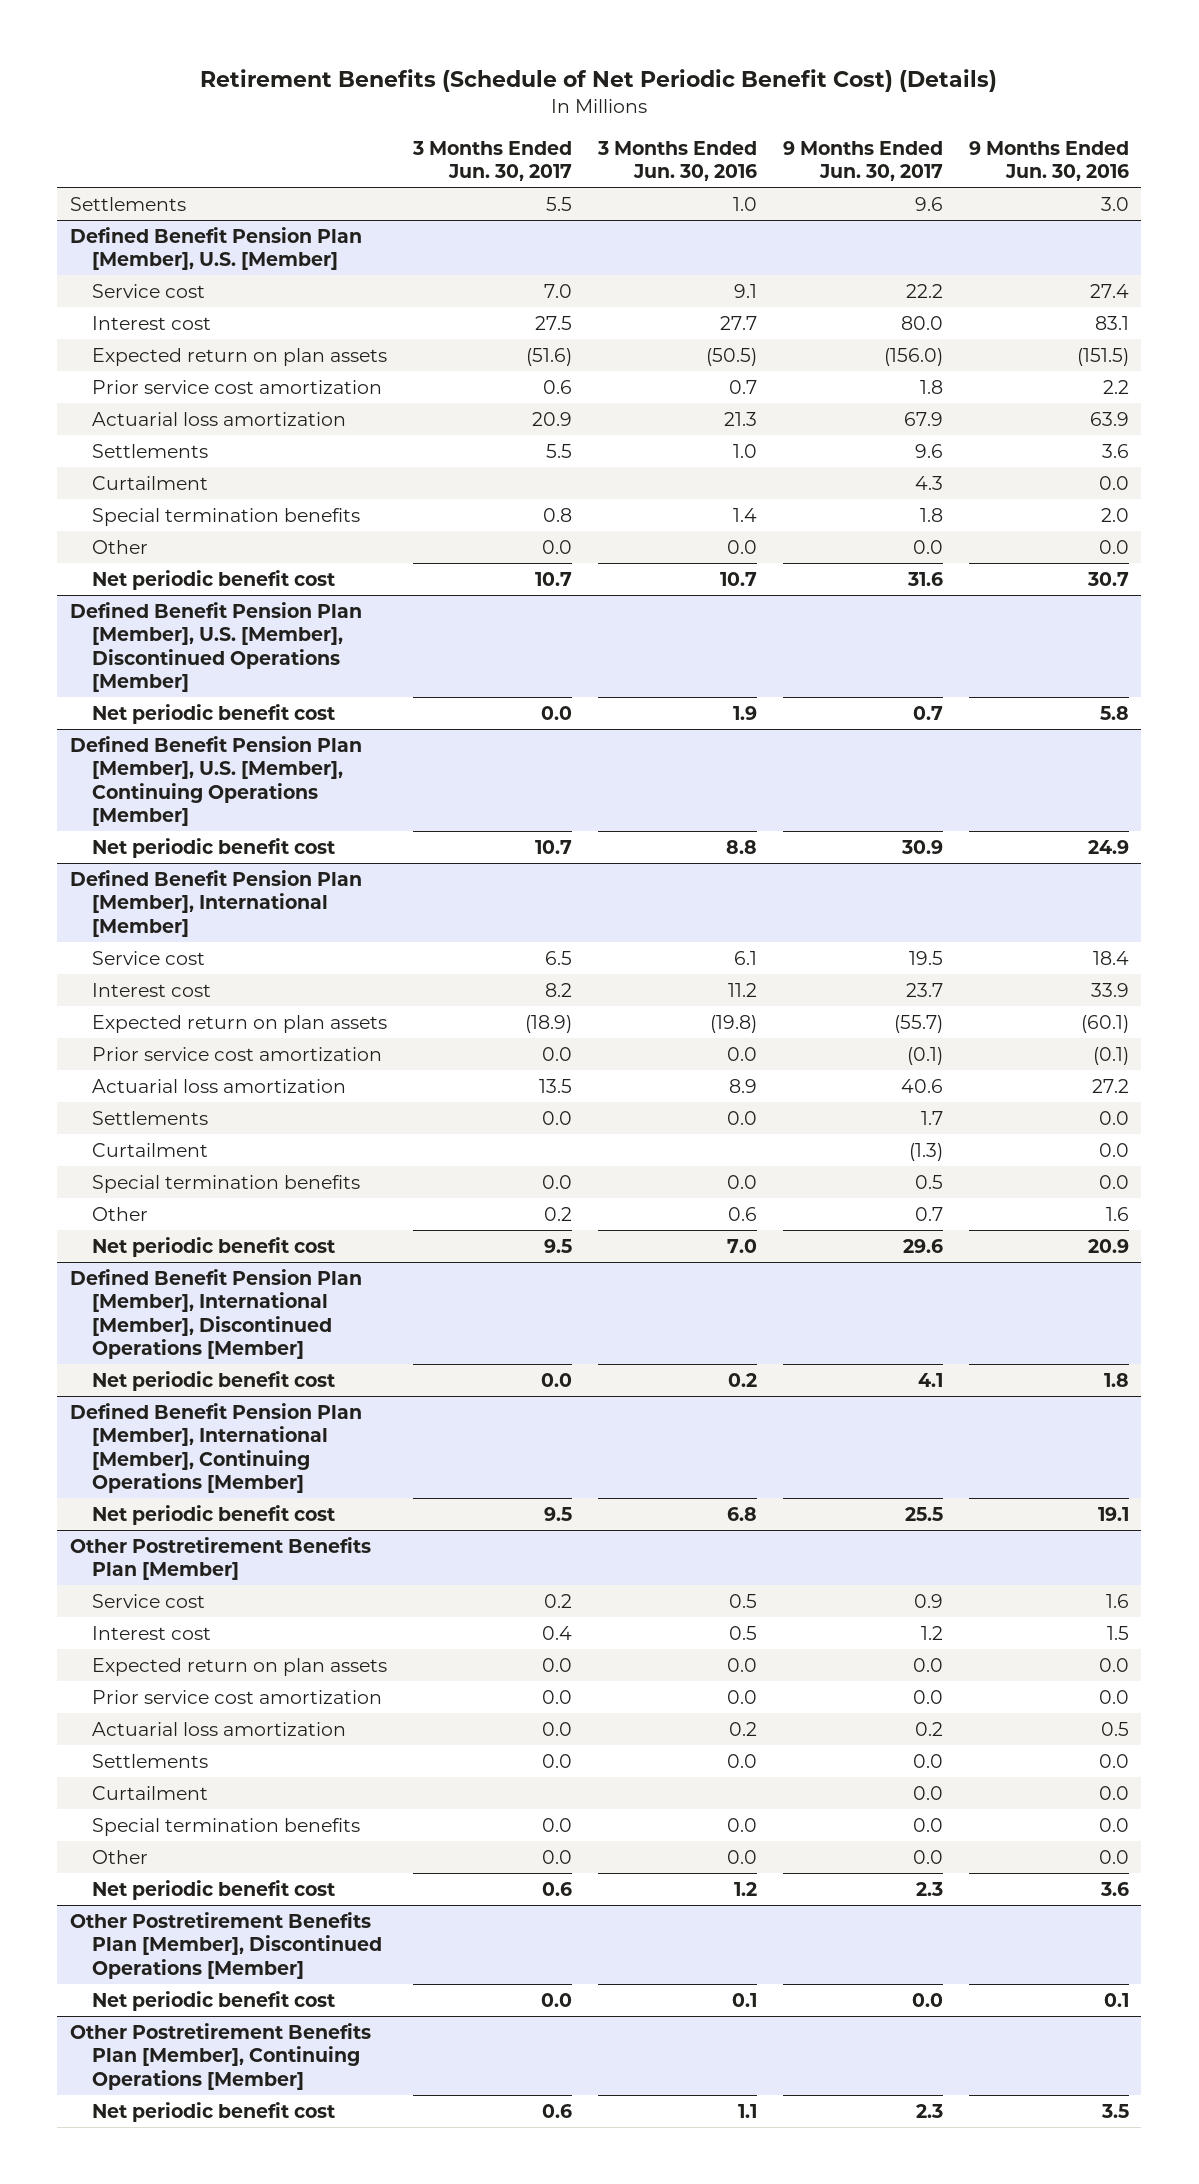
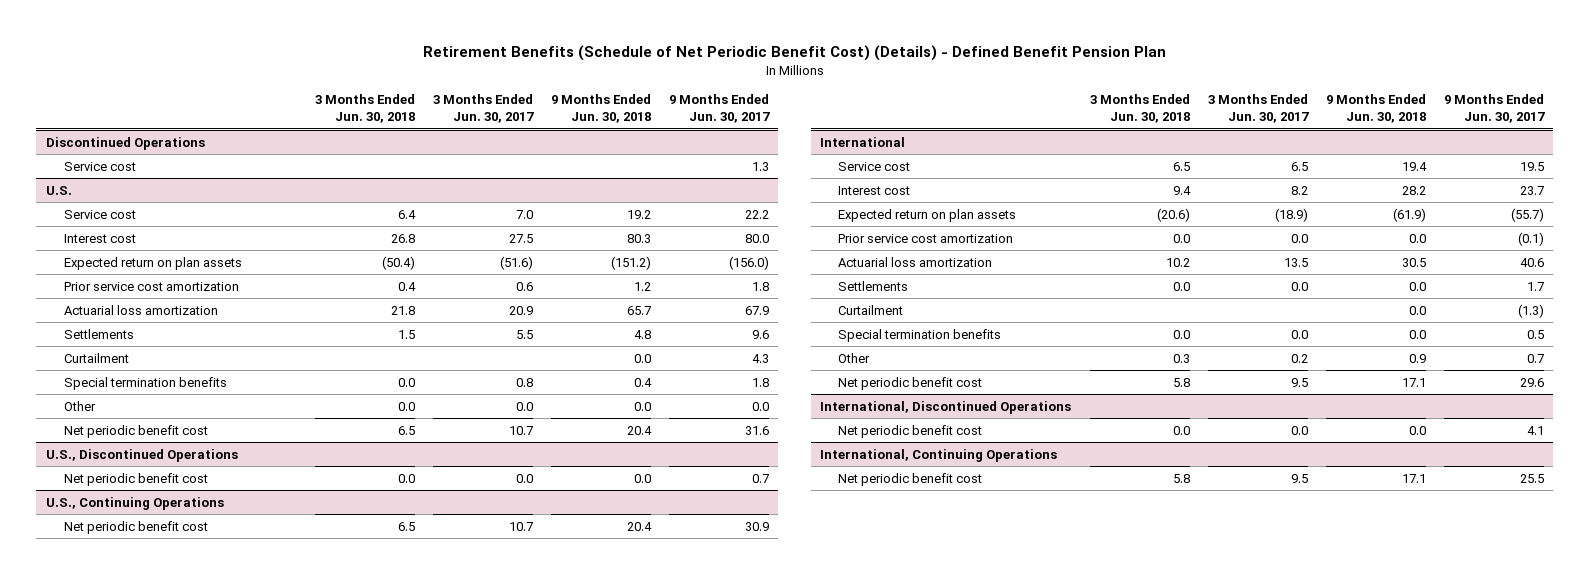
- Retirement Benefits (Schedule of Net Periodic Benefit Cost) (Details)
+ Retirement Benefits (Schedule of Net Periodic Benefit Cost) (Details) - Defined Benefit Pension Plan
- | 3 Months Ended Jun. 30, 2017 | 3 Months Ended Jun. 30, 2016 | 9 Months Ended Jun. 30, 2017 | 9 Months Ended Jun. 30, 2016
+ | 3 Months Ended Jun. 30, 2018 | 3 Months Ended Jun. 30, 2017 | 9 Months Ended Jun. 30, 2018 | 9 Months Ended Jun. 30, 2017
- Settlements | 5.5 | 1.0 | 9.6 | 3.0
- Defined Benefit Pension Plan [Member], U.S. [Member]
+ Discontinued Operations
+ Service cost | | | | 1.3
+ U.S.
- Defined Benefit Pension Plan [Member], U.S. [Member], Discontinued Operations [Member]
+ U.S., Discontinued Operations
- Defined Benefit Pension Plan [Member], U.S. [Member], Continuing Operations [Member]
+ U.S., Continuing Operations
- Defined Benefit Pension Plan [Member], International [Member]
+ International
- Defined Benefit Pension Plan [Member], International [Member], Discontinued Operations [Member]
+ International, Discontinued Operations
- Defined Benefit Pension Plan [Member], International [Member], Continuing Operations [Member]
+ International, Continuing Operations
- Other Postretirement Benefits Plan [Member]
- Service cost | 0.2 | 0.5 | 0.9 | 1.6
- Interest cost | 0.4 | 0.5 | 1.2 | 1.5
- Expected return on plan assets | 0.0 | 0.0 | 0.0 | 0.0
- Prior service cost amortization | 0.0 | 0.0 | 0.0 | 0.0
- Actuarial loss amortization | 0.0 | 0.2 | 0.2 | 0.5
- Settlements | 0.0 | 0.0 | 0.0 | 0.0
- Curtailment | | | 0.0 | 0.0
- Special termination benefits | 0.0 | 0.0 | 0.0 | 0.0
- Other | 0.0 | 0.0 | 0.0 | 0.0
- Net periodic benefit cost | 0.6 | 1.2 | 2.3 | 3.6
- Other Postretirement Benefits Plan [Member], Discontinued Operations [Member]
- Net periodic benefit cost | 0.0 | 0.1 | 0.0 | 0.1
- Other Postretirement Benefits Plan [Member], Continuing Operations [Member]
- Net periodic benefit cost | 0.6 | 1.1 | 2.3 | 3.5

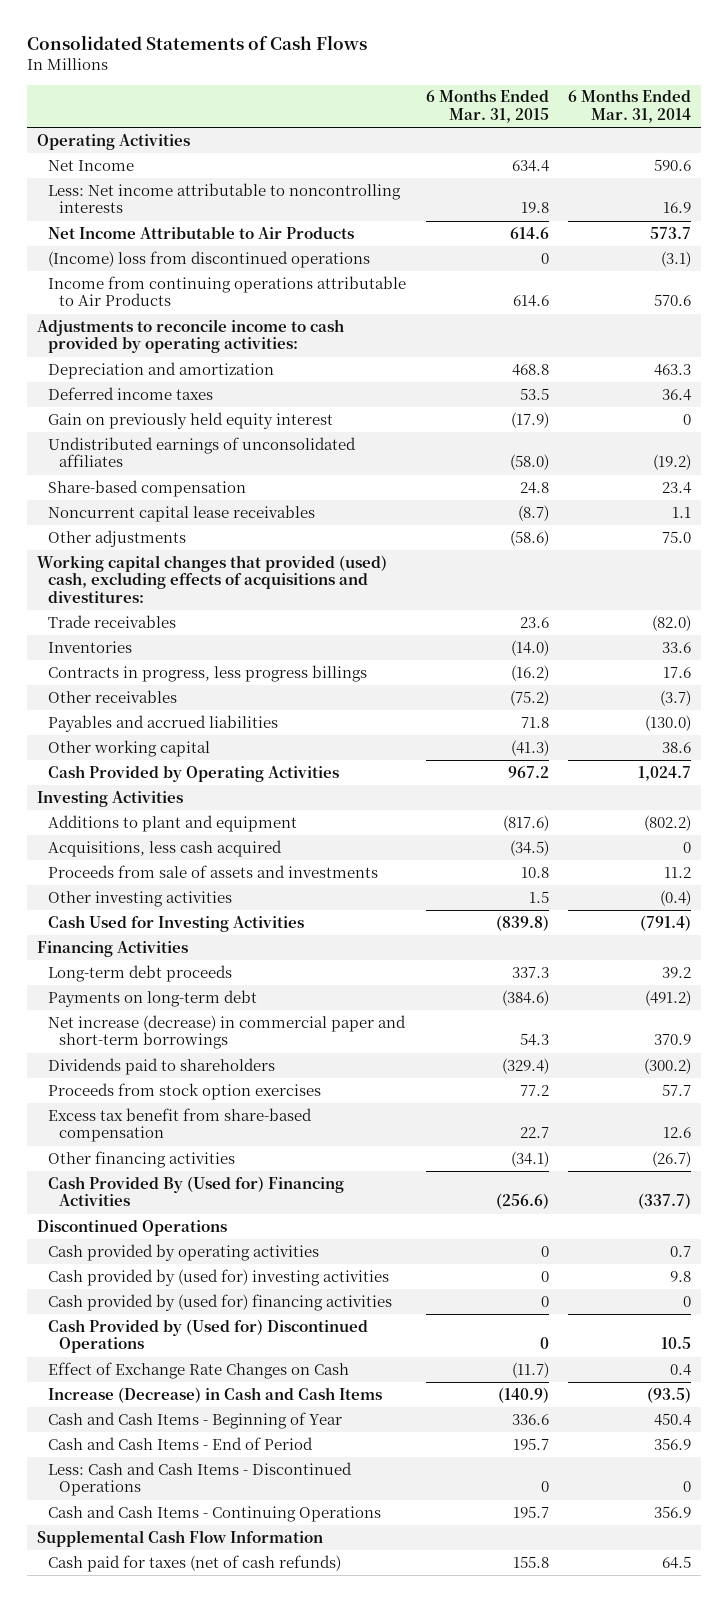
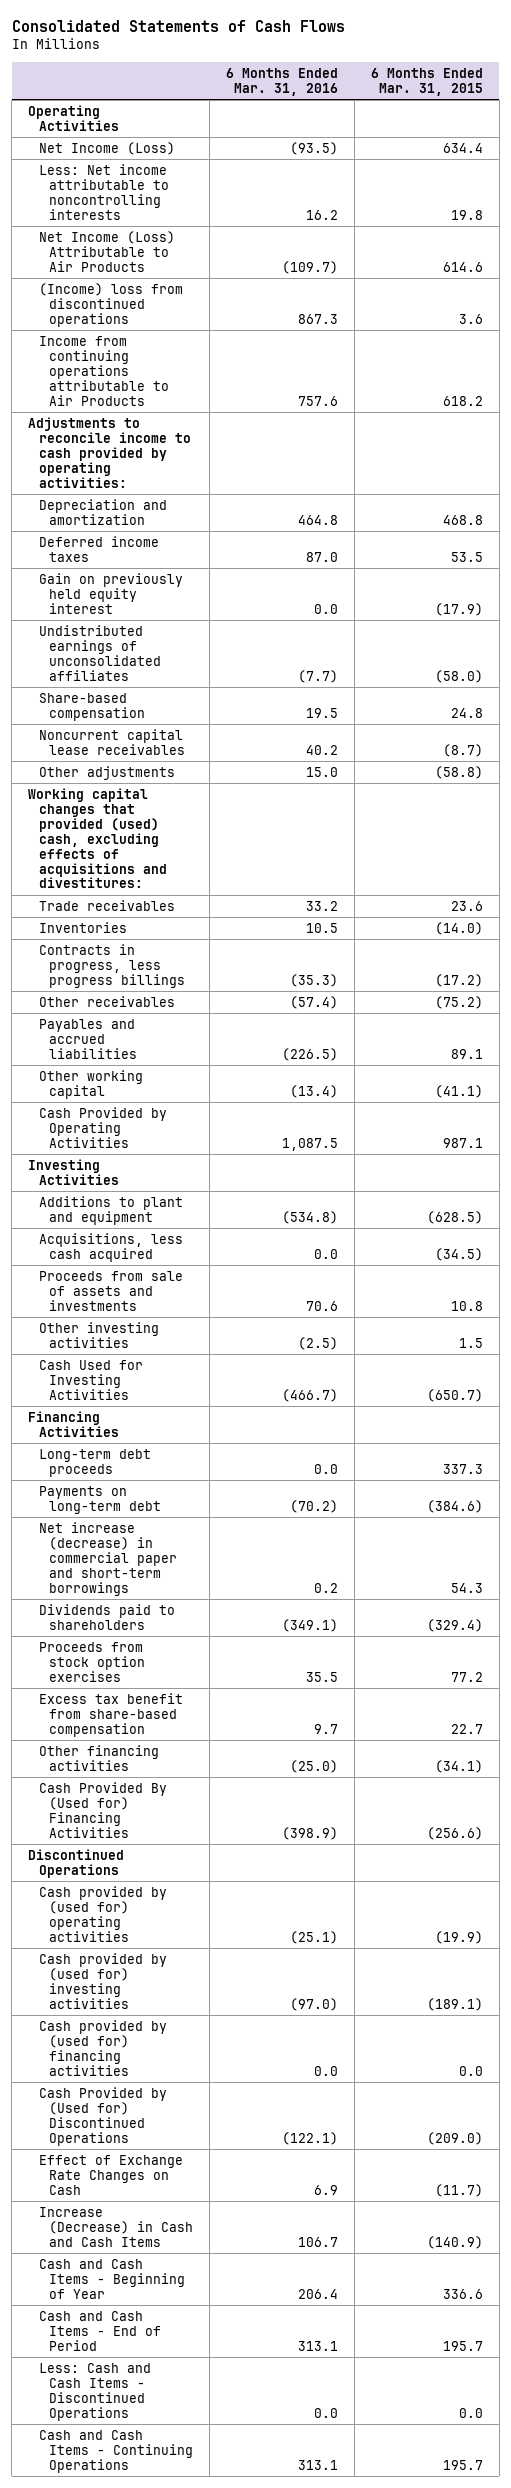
- | 6 Months Ended Mar. 31, 2015 | 6 Months Ended Mar. 31, 2014
+ | 6 Months Ended Mar. 31, 2016 | 6 Months Ended Mar. 31, 2015
- Net Income | 634.4 | 590.6
+ Net Income (Loss) | (93.5) | 634.4
- Net Income Attributable to Air Products | 614.6 | 573.7
- (Income) loss from discontinued operations | 0 | (3.1)
- Income from continuing operations attributable to Air Products | 614.6 | 570.6
+ Net Income (Loss) Attributable to Air Products | (109.7) | 614.6
+ (Income) loss from discontinued operations | 867.3 | 3.6
+ Income from continuing operations attributable to Air Products | 757.6 | 618.2
- Other adjustments | (58.6) | 75.0
+ Other adjustments | 15.0 | (58.8)
- Contracts in progress, less progress billings | (16.2) | 17.6
+ Contracts in progress, less progress billings | (35.3) | (17.2)
- Payables and accrued liabilities | 71.8 | (130.0)
- Other working capital | (41.3) | 38.6
- Cash Provided by Operating Activities | 967.2 | 1,024.7
+ Payables and accrued liabilities | (226.5) | 89.1
+ Other working capital | (13.4) | (41.1)
+ Cash Provided by Operating Activities | 1,087.5 | 987.1
- Additions to plant and equipment | (817.6) | (802.2)
+ Additions to plant and equipment | (534.8) | (628.5)
- Cash Used for Investing Activities | (839.8) | (791.4)
+ Cash Used for Investing Activities | (466.7) | (650.7)
- Cash provided by operating activities | 0 | 0.7
- Cash provided by (used for) investing activities | 0 | 9.8
- Cash provided by (used for) financing activities | 0 | 0
- Cash Provided by (Used for) Discontinued Operations | 0 | 10.5
+ Cash provided by (used for) operating activities | (25.1) | (19.9)
+ Cash provided by (used for) investing activities | (97.0) | (189.1)
+ Cash provided by (used for) financing activities | 0.0 | 0.0
+ Cash Provided by (Used for) Discontinued Operations | (122.1) | (209.0)
- Less: Cash and Cash Items - Discontinued Operations | 0 | 0
+ Less: Cash and Cash Items - Discontinued Operations | 0.0 | 0.0
- Supplemental Cash Flow Information
- Cash paid for taxes (net of cash refunds) | 155.8 | 64.5

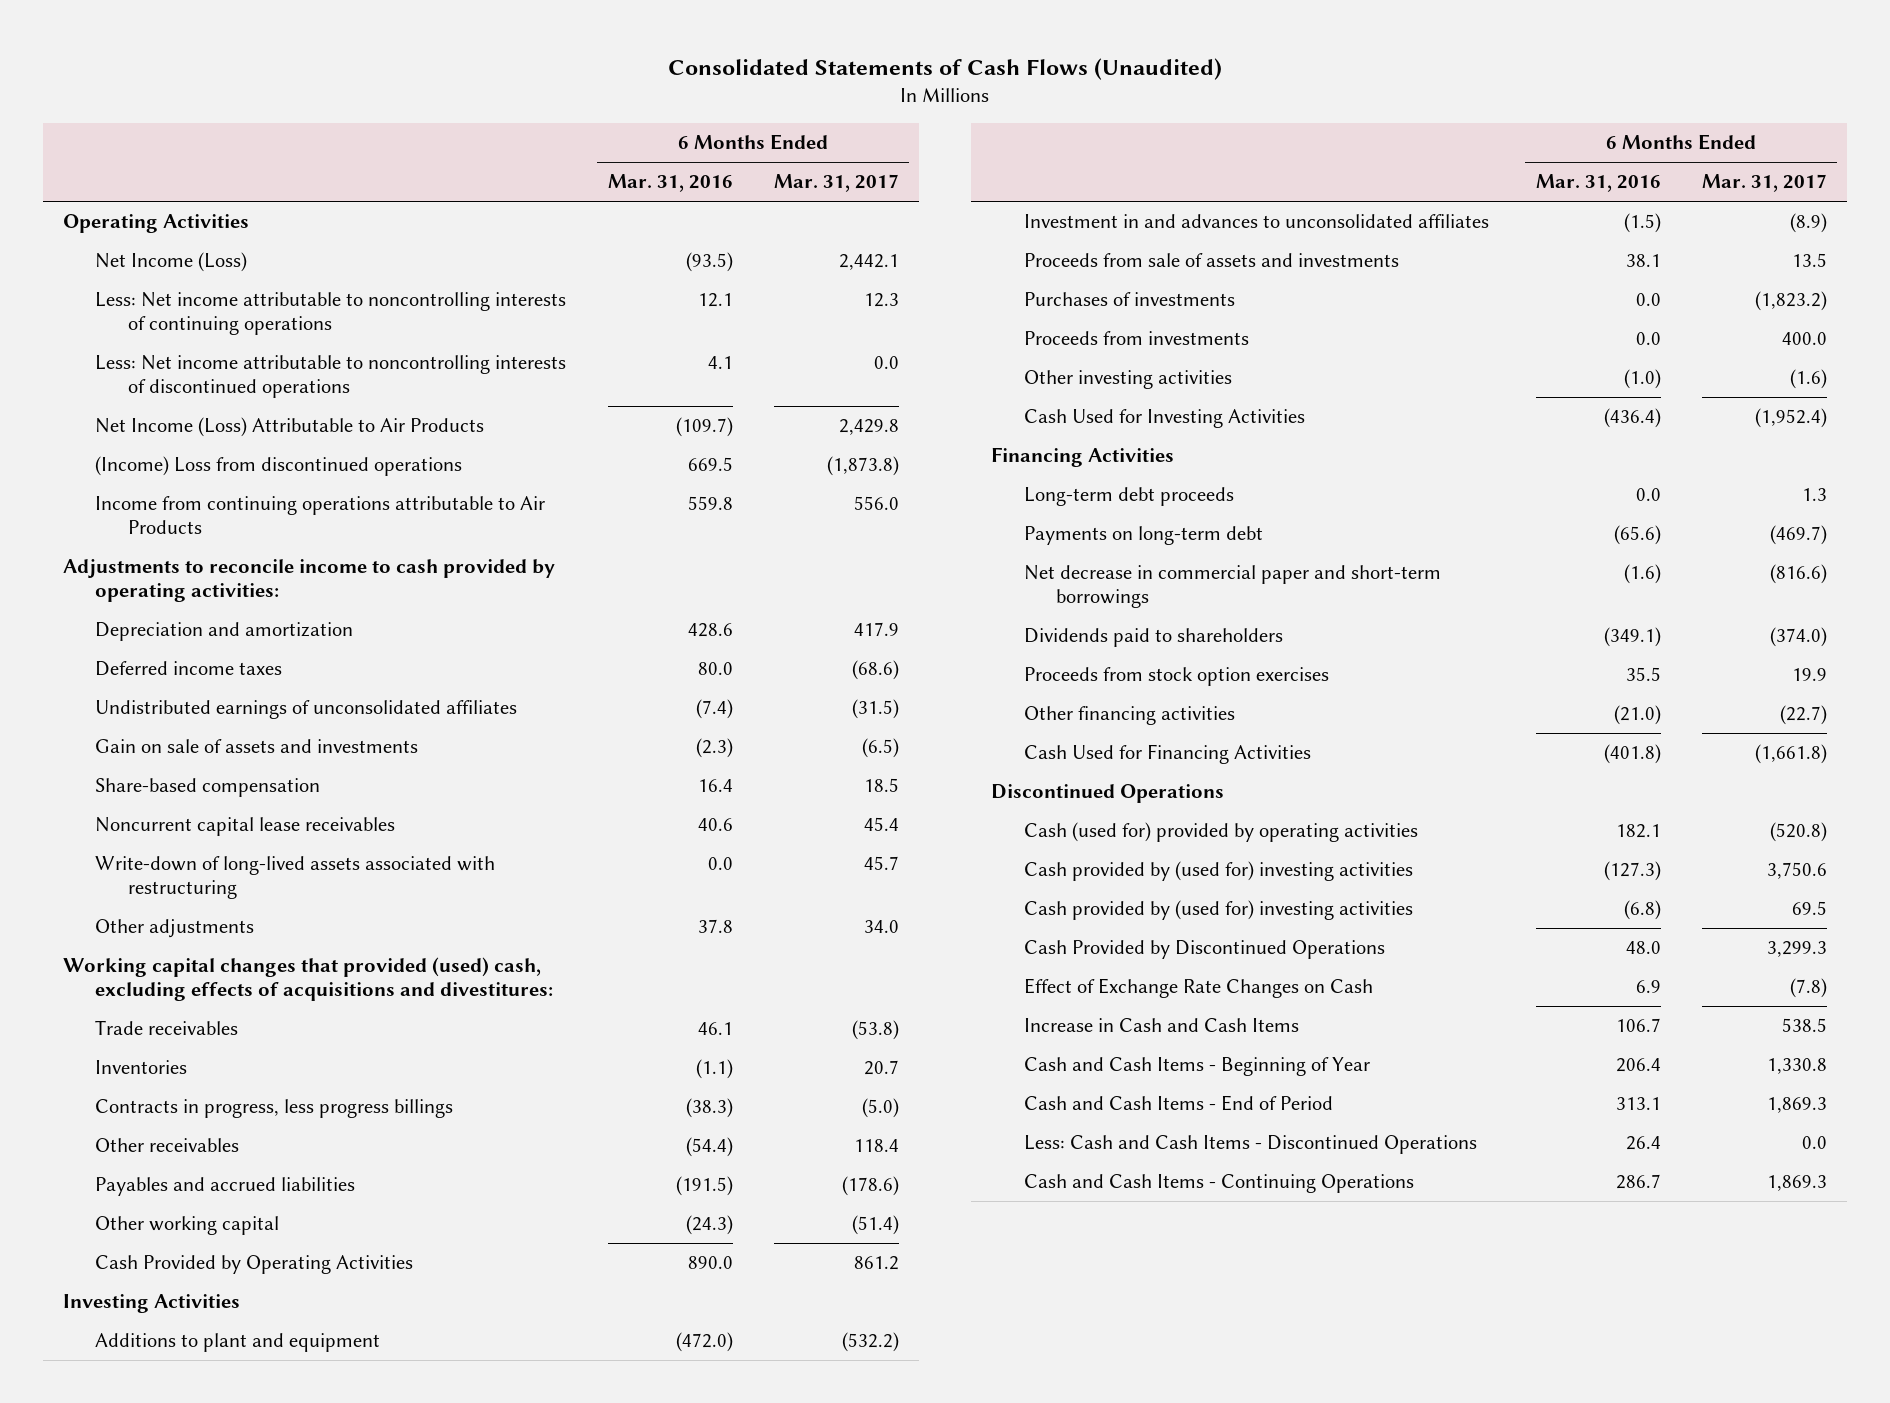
- Consolidated Statements of Cash Flows
+ Consolidated Statements of Cash Flows (Unaudited)
- | 6 Months Ended Mar. 31, 2016 | 6 Months Ended Mar. 31, 2015
+ | 6 Months Ended Mar. 31, 2016 | 6 Months Ended Mar. 31, 2017
- Less: Net income attributable to noncontrolling interests | 16.2 | 19.8
+ Less: Net income attributable to noncontrolling interests of continuing operations | 12.1 | 12.3
+ Less: Net income attributable to noncontrolling interests of discontinued operations | 4.1 | 0.0
- (Income) loss from discontinued operations | 867.3 | 3.6
- Income from continuing operations attributable to Air Products | 757.6 | 618.2
+ (Income) Loss from discontinued operations | 669.5 | (1,873.8)
+ Income from continuing operations attributable to Air Products | 559.8 | 556.0
- Depreciation and amortization | 464.8 | 468.8
- Deferred income taxes | 87.0 | 53.5
- Gain on previously held equity interest | 0.0 | (17.9)
- Undistributed earnings of unconsolidated affiliates | (7.7) | (58.0)
- Share-based compensation | 19.5 | 24.8
- Noncurrent capital lease receivables | 40.2 | (8.7)
- Other adjustments | 15.0 | (58.8)
+ Depreciation and amortization | 428.6 | 417.9
+ Deferred income taxes | 80.0 | (68.6)
+ Undistributed earnings of unconsolidated affiliates | (7.4) | (31.5)
+ Gain on sale of assets and investments | (2.3) | (6.5)
+ Share-based compensation | 16.4 | 18.5
+ Noncurrent capital lease receivables | 40.6 | 45.4
+ Write-down of long-lived assets associated with restructuring | 0.0 | 45.7
+ Other adjustments | 37.8 | 34.0
- Trade receivables | 33.2 | 23.6
- Inventories | 10.5 | (14.0)
- Contracts in progress, less progress billings | (35.3) | (17.2)
- Other receivables | (57.4) | (75.2)
- Payables and accrued liabilities | (226.5) | 89.1
- Other working capital | (13.4) | (41.1)
- Cash Provided by Operating Activities | 1,087.5 | 987.1
+ Trade receivables | 46.1 | (53.8)
+ Inventories | (1.1) | 20.7
+ Contracts in progress, less progress billings | (38.3) | (5.0)
+ Other receivables | (54.4) | 118.4
+ Payables and accrued liabilities | (191.5) | (178.6)
+ Other working capital | (24.3) | (51.4)
+ Cash Provided by Operating Activities | 890.0 | 861.2
- Additions to plant and equipment | (534.8) | (628.5)
- Acquisitions, less cash acquired | 0.0 | (34.5)
- Proceeds from sale of assets and investments | 70.6 | 10.8
- Other investing activities | (2.5) | 1.5
- Cash Used for Investing Activities | (466.7) | (650.7)
+ Additions to plant and equipment | (472.0) | (532.2)
+ Investment in and advances to unconsolidated affiliates | (1.5) | (8.9)
+ Proceeds from sale of assets and investments | 38.1 | 13.5
+ Purchases of investments | 0.0 | (1,823.2)
+ Proceeds from investments | 0.0 | 400.0
+ Other investing activities | (1.0) | (1.6)
+ Cash Used for Investing Activities | (436.4) | (1,952.4)
- Payments on long-term debt | (70.2) | (384.6)
- Net increase (decrease) in commercial paper and short-term borrowings | 0.2 | 54.3
+ Payments on long-term debt | (65.6) | (469.7)
+ Net decrease in commercial paper and short-term borrowings | (1.6) | (816.6)
- Excess tax benefit from share-based compensation | 9.7 | 22.7
- Other financing activities | (25.0) | (34.1)
- Cash Provided By (Used for) Financing Activities | (398.9) | (256.6)
+ Other financing activities | (21.0) | (22.7)
+ Cash Used for Financing Activities | (401.8) | (1,661.8)
- Cash provided by (used for) operating activities | (25.1) | (19.9)
- Cash provided by (used for) investing activities | (97.0) | (189.1)
- Cash provided by (used for) financing activities | 0.0 | 0.0
- Cash Provided by (Used for) Discontinued Operations | (122.1) | (209.0)
+ Cash (used for) provided by operating activities | 182.1 | (520.8)
+ Cash provided by (used for) investing activities | (127.3) | 3,750.6
+ Cash provided by (used for) investing activities | (6.8) | 69.5
+ Cash Provided by Discontinued Operations | 48.0 | 3,299.3
- Increase (Decrease) in Cash and Cash Items | 106.7 | (140.9)
+ Increase in Cash and Cash Items | 106.7 | 538.5
- Less: Cash and Cash Items - Discontinued Operations | 0.0 | 0.0
- Cash and Cash Items - Continuing Operations | 313.1 | 195.7
+ Less: Cash and Cash Items - Discontinued Operations | 26.4 | 0.0
+ Cash and Cash Items - Continuing Operations | 286.7 | 1,869.3

